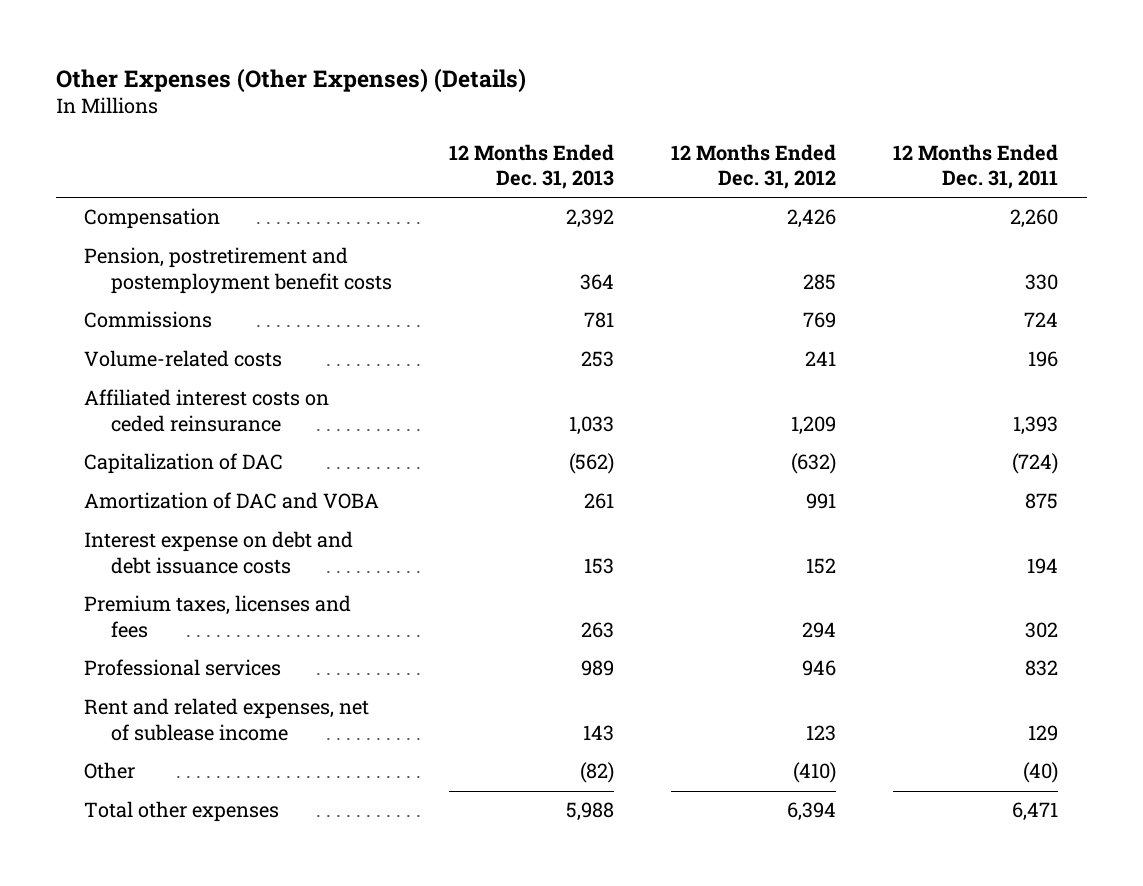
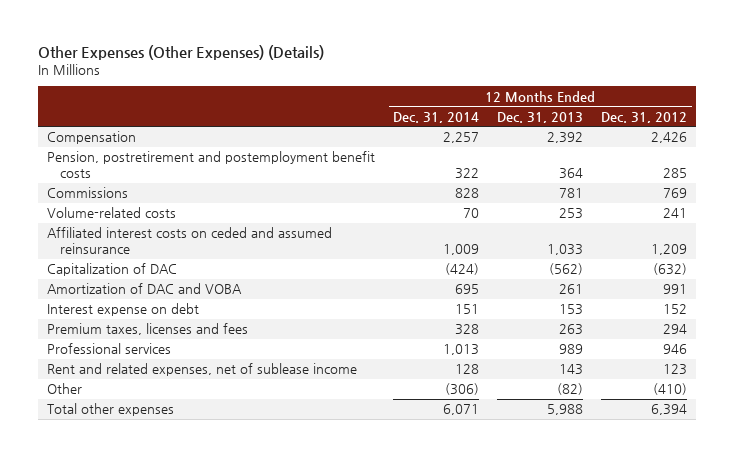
- | 12 Months Ended Dec. 31, 2013 | 12 Months Ended Dec. 31, 2012 | 12 Months Ended Dec. 31, 2011
+ | 12 Months Ended Dec. 31, 2014 | 12 Months Ended Dec. 31, 2013 | 12 Months Ended Dec. 31, 2012
- Affiliated interest costs on ceded reinsurance | 1,033 | 1,209 | 1,393
+ Affiliated interest costs on ceded and assumed reinsurance | 1,009 | 1,033 | 1,209
- Interest expense on debt and debt issuance costs | 153 | 152 | 194
+ Interest expense on debt | 151 | 153 | 152

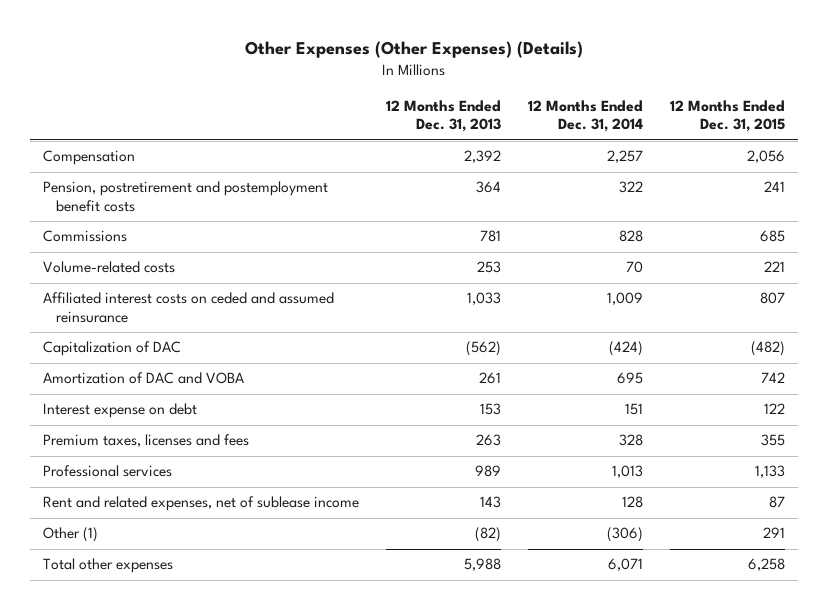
- | 12 Months Ended Dec. 31, 2014 | 12 Months Ended Dec. 31, 2013 | 12 Months Ended Dec. 31, 2012
+ | 12 Months Ended Dec. 31, 2013 | 12 Months Ended Dec. 31, 2014 | 12 Months Ended Dec. 31, 2015
- Other | (306) | (82) | (410)
+ Other (1) | (82) | (306) | 291

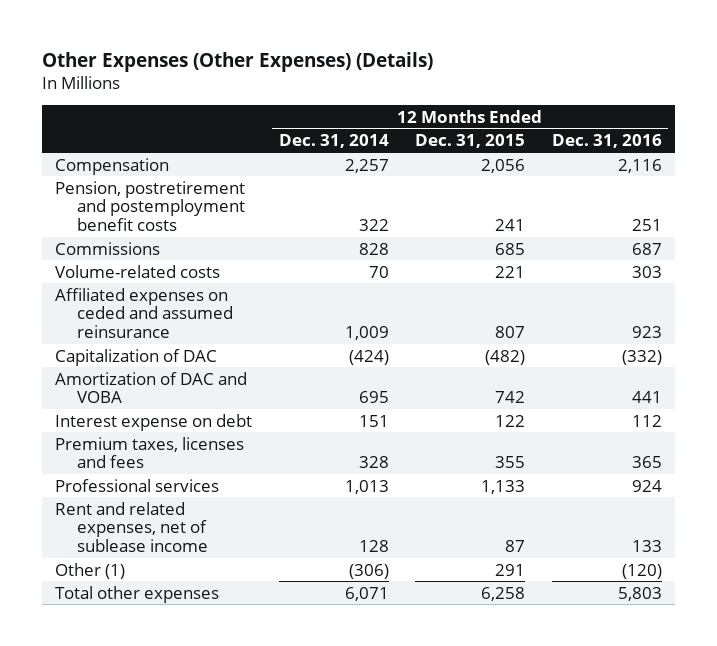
- | 12 Months Ended Dec. 31, 2013 | 12 Months Ended Dec. 31, 2014 | 12 Months Ended Dec. 31, 2015
+ | 12 Months Ended Dec. 31, 2014 | 12 Months Ended Dec. 31, 2015 | 12 Months Ended Dec. 31, 2016
- Affiliated interest costs on ceded and assumed reinsurance | 1,033 | 1,009 | 807
+ Affiliated expenses on ceded and assumed reinsurance | 1,009 | 807 | 923

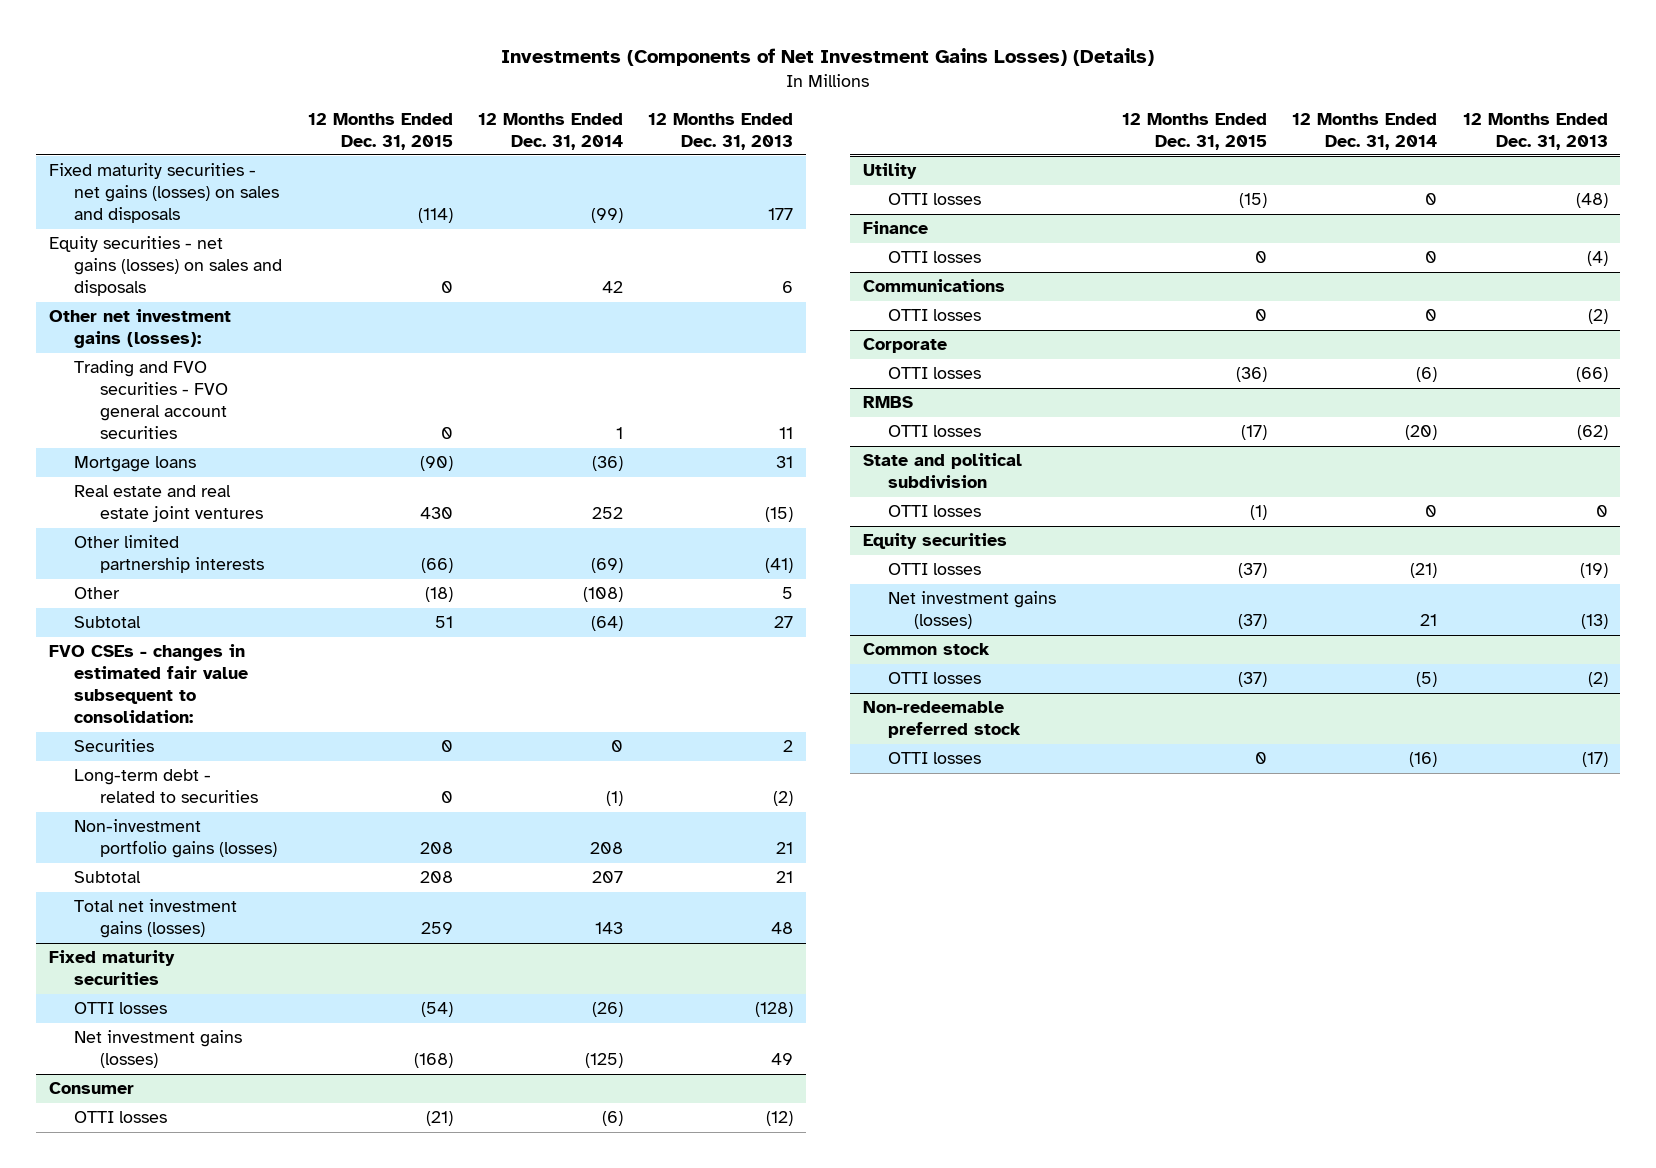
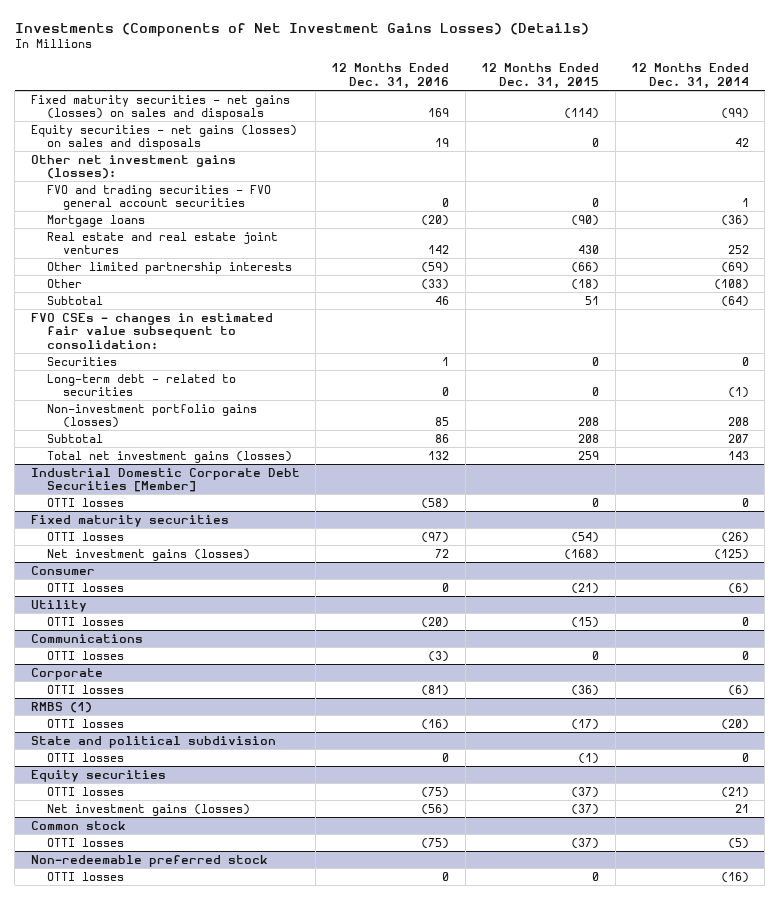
- | 12 Months Ended Dec. 31, 2015 | 12 Months Ended Dec. 31, 2014 | 12 Months Ended Dec. 31, 2013
+ | 12 Months Ended Dec. 31, 2016 | 12 Months Ended Dec. 31, 2015 | 12 Months Ended Dec. 31, 2014
- Trading and FVO securities - FVO general account securities | 0 | 1 | 11
+ FVO and trading securities - FVO general account securities | 0 | 0 | 1
+ Industrial Domestic Corporate Debt Securities [Member]
+ OTTI losses | (58) | 0 | 0
- Finance
- OTTI losses | 0 | 0 | (4)
- RMBS
+ RMBS (1)

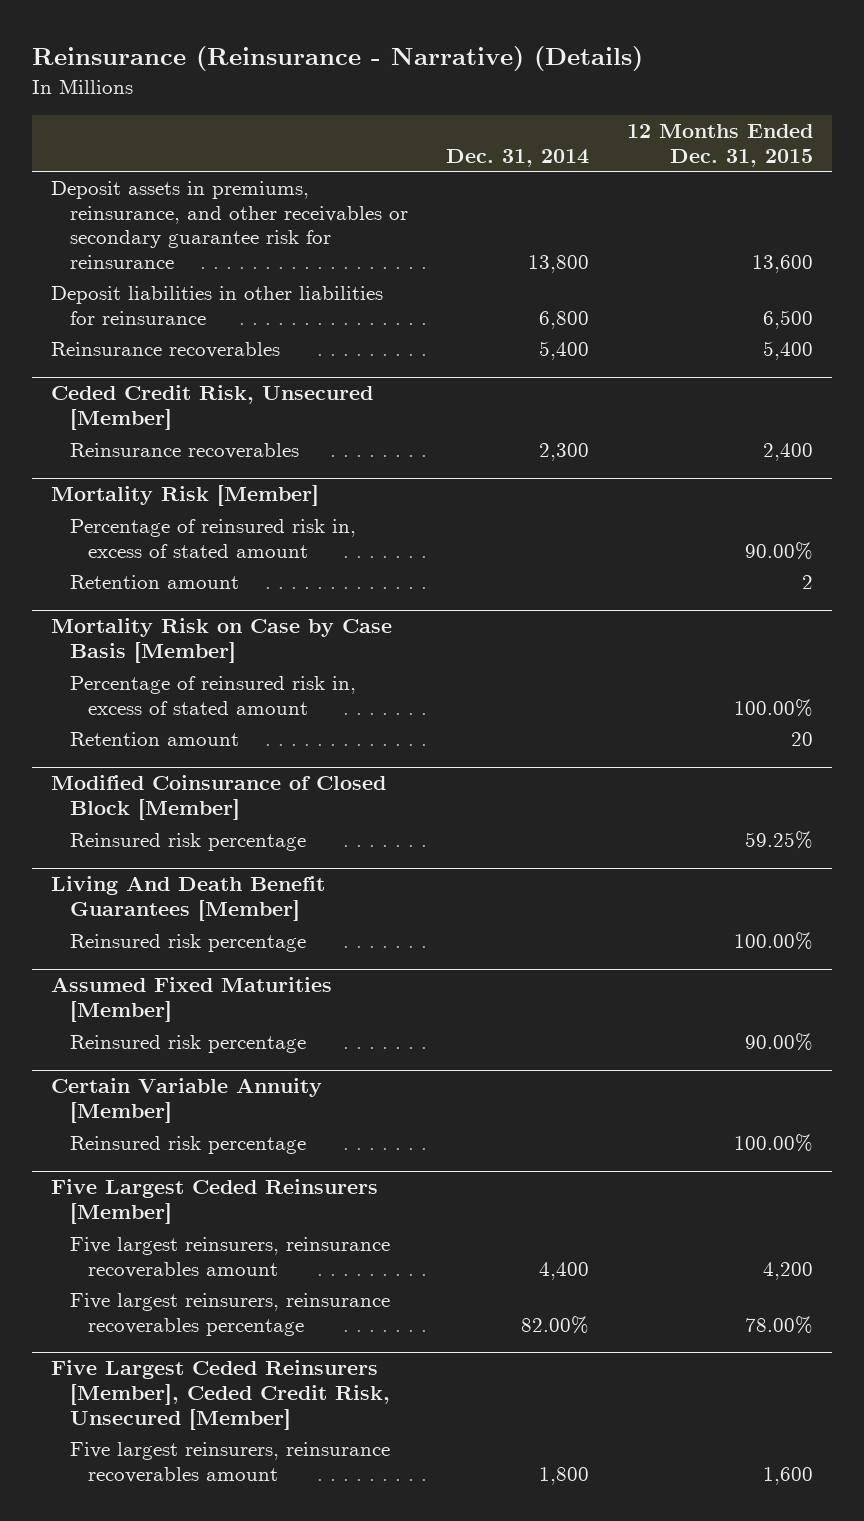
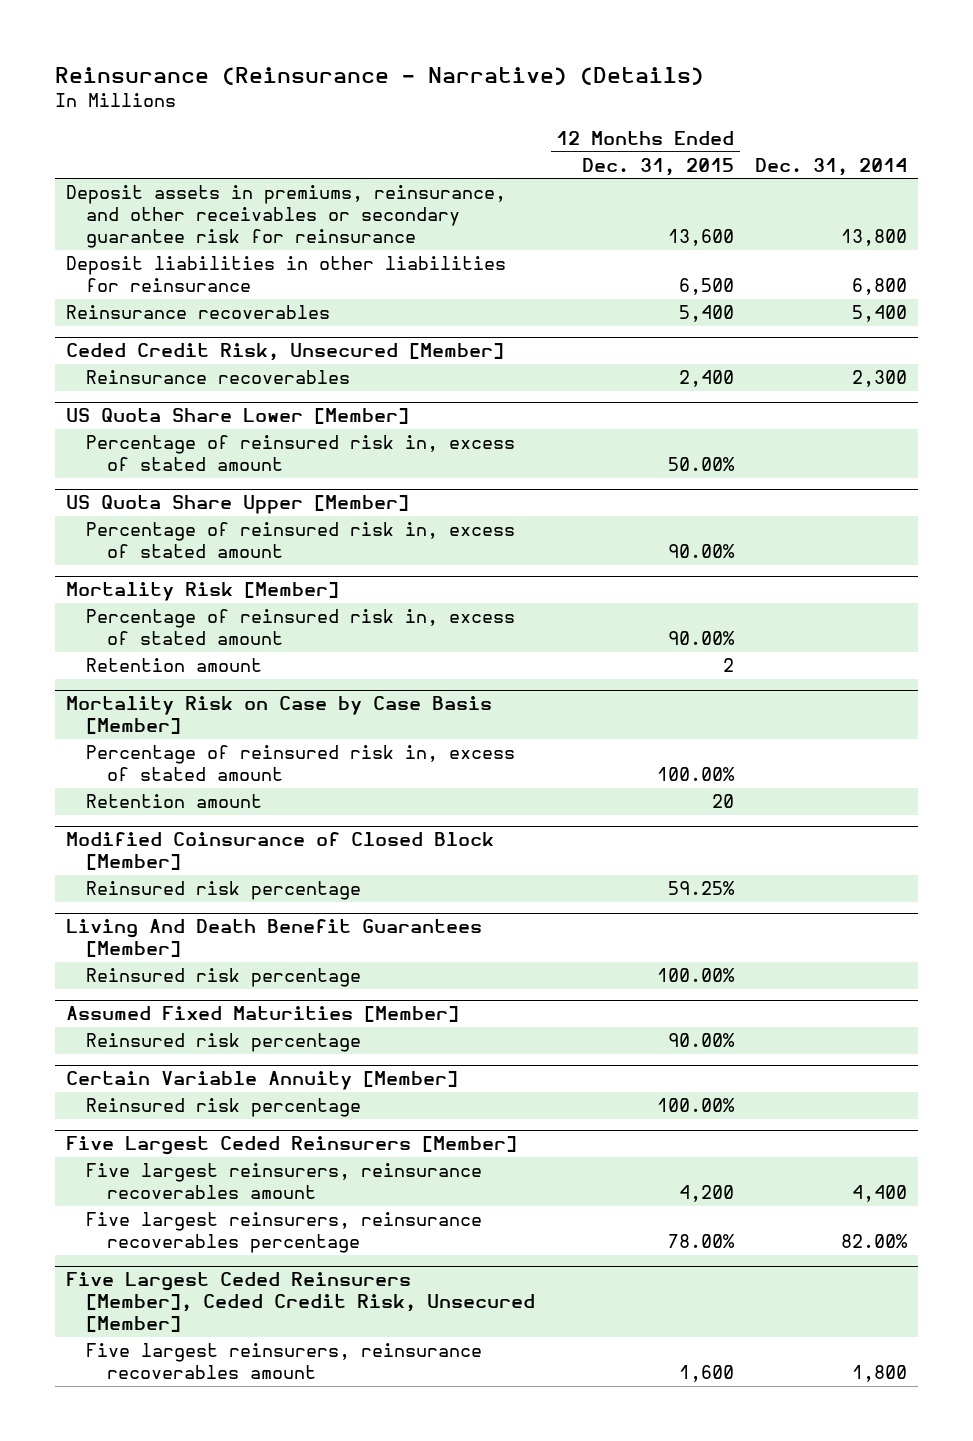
- | Dec. 31, 2014 | 12 Months Ended Dec. 31, 2015
+ | 12 Months Ended Dec. 31, 2015 | Dec. 31, 2014
+ US Quota Share Lower [Member]
+ Percentage of reinsured risk in, excess of stated amount | 50.00% |
+ US Quota Share Upper [Member]
+ Percentage of reinsured risk in, excess of stated amount | 90.00% |

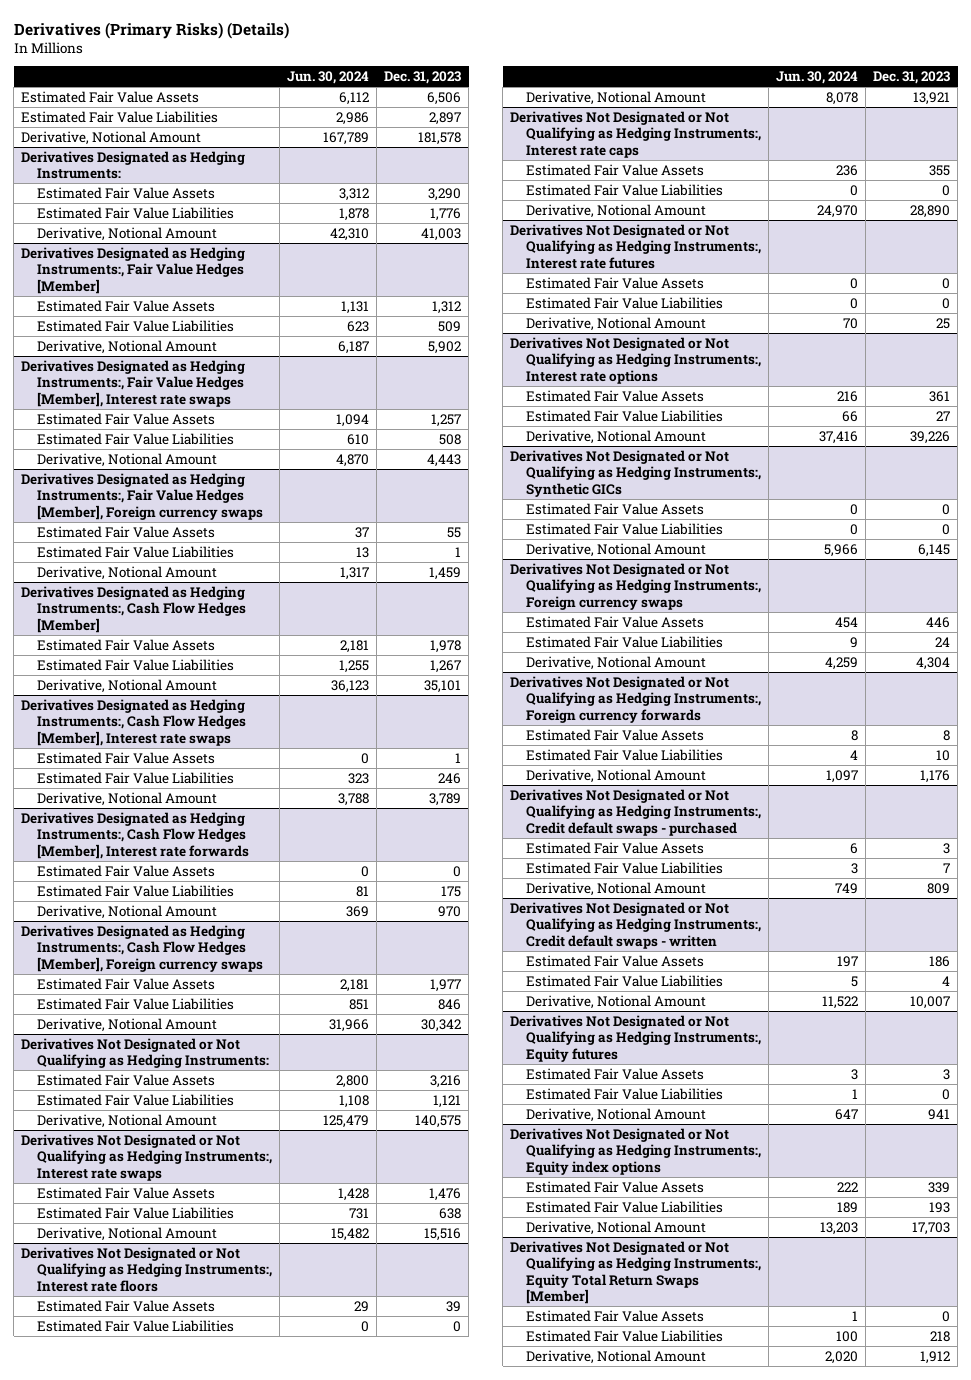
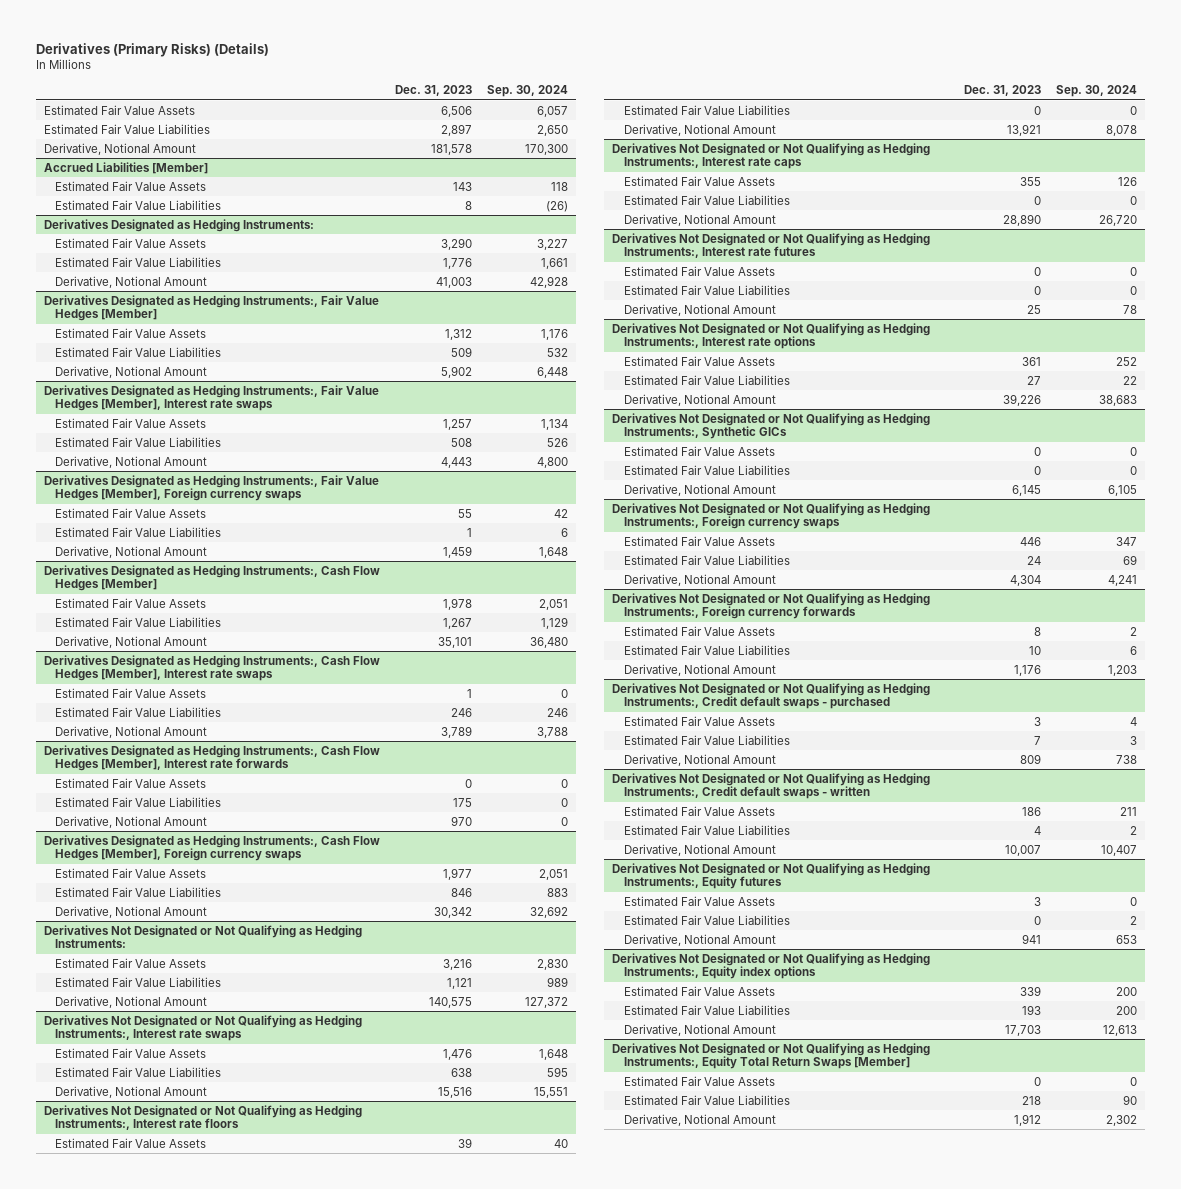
- | Jun. 30, 2024 | Dec. 31, 2023
+ | Dec. 31, 2023 | Sep. 30, 2024
+ Accrued Liabilities [Member]
+ Estimated Fair Value Assets | 143 | 118
+ Estimated Fair Value Liabilities | 8 | (26)

